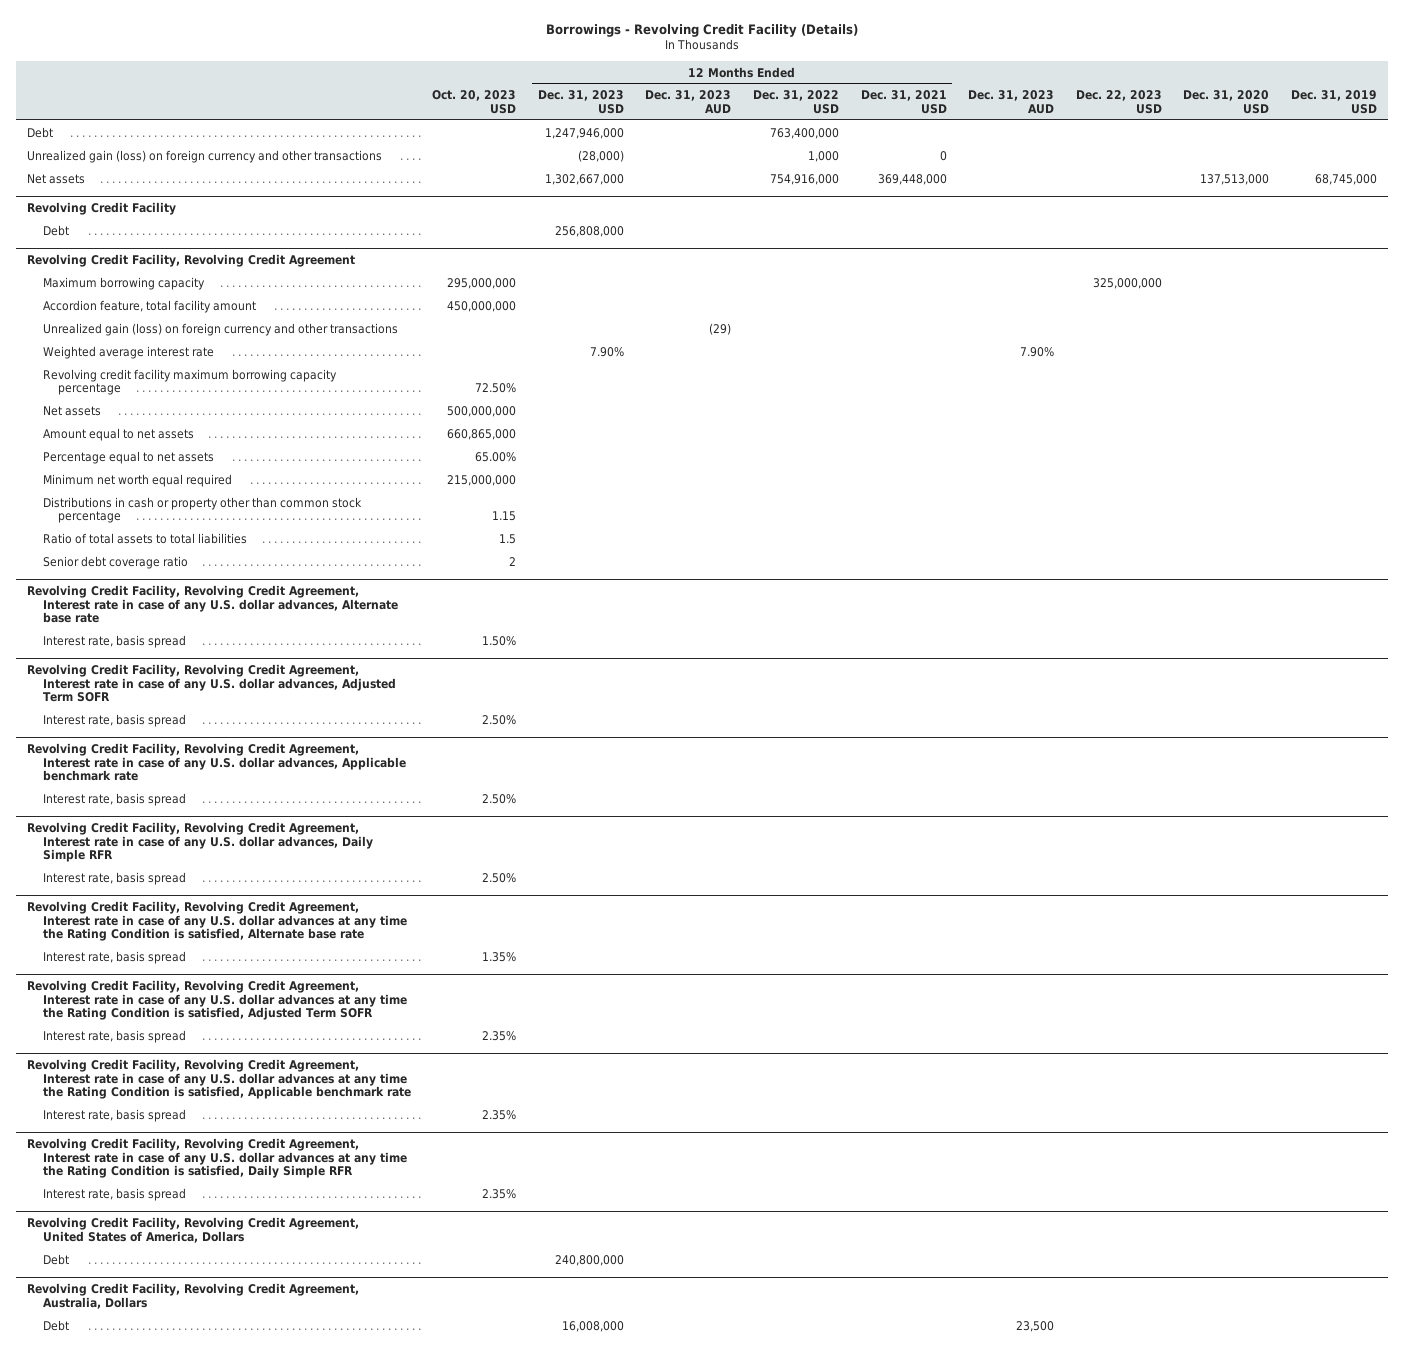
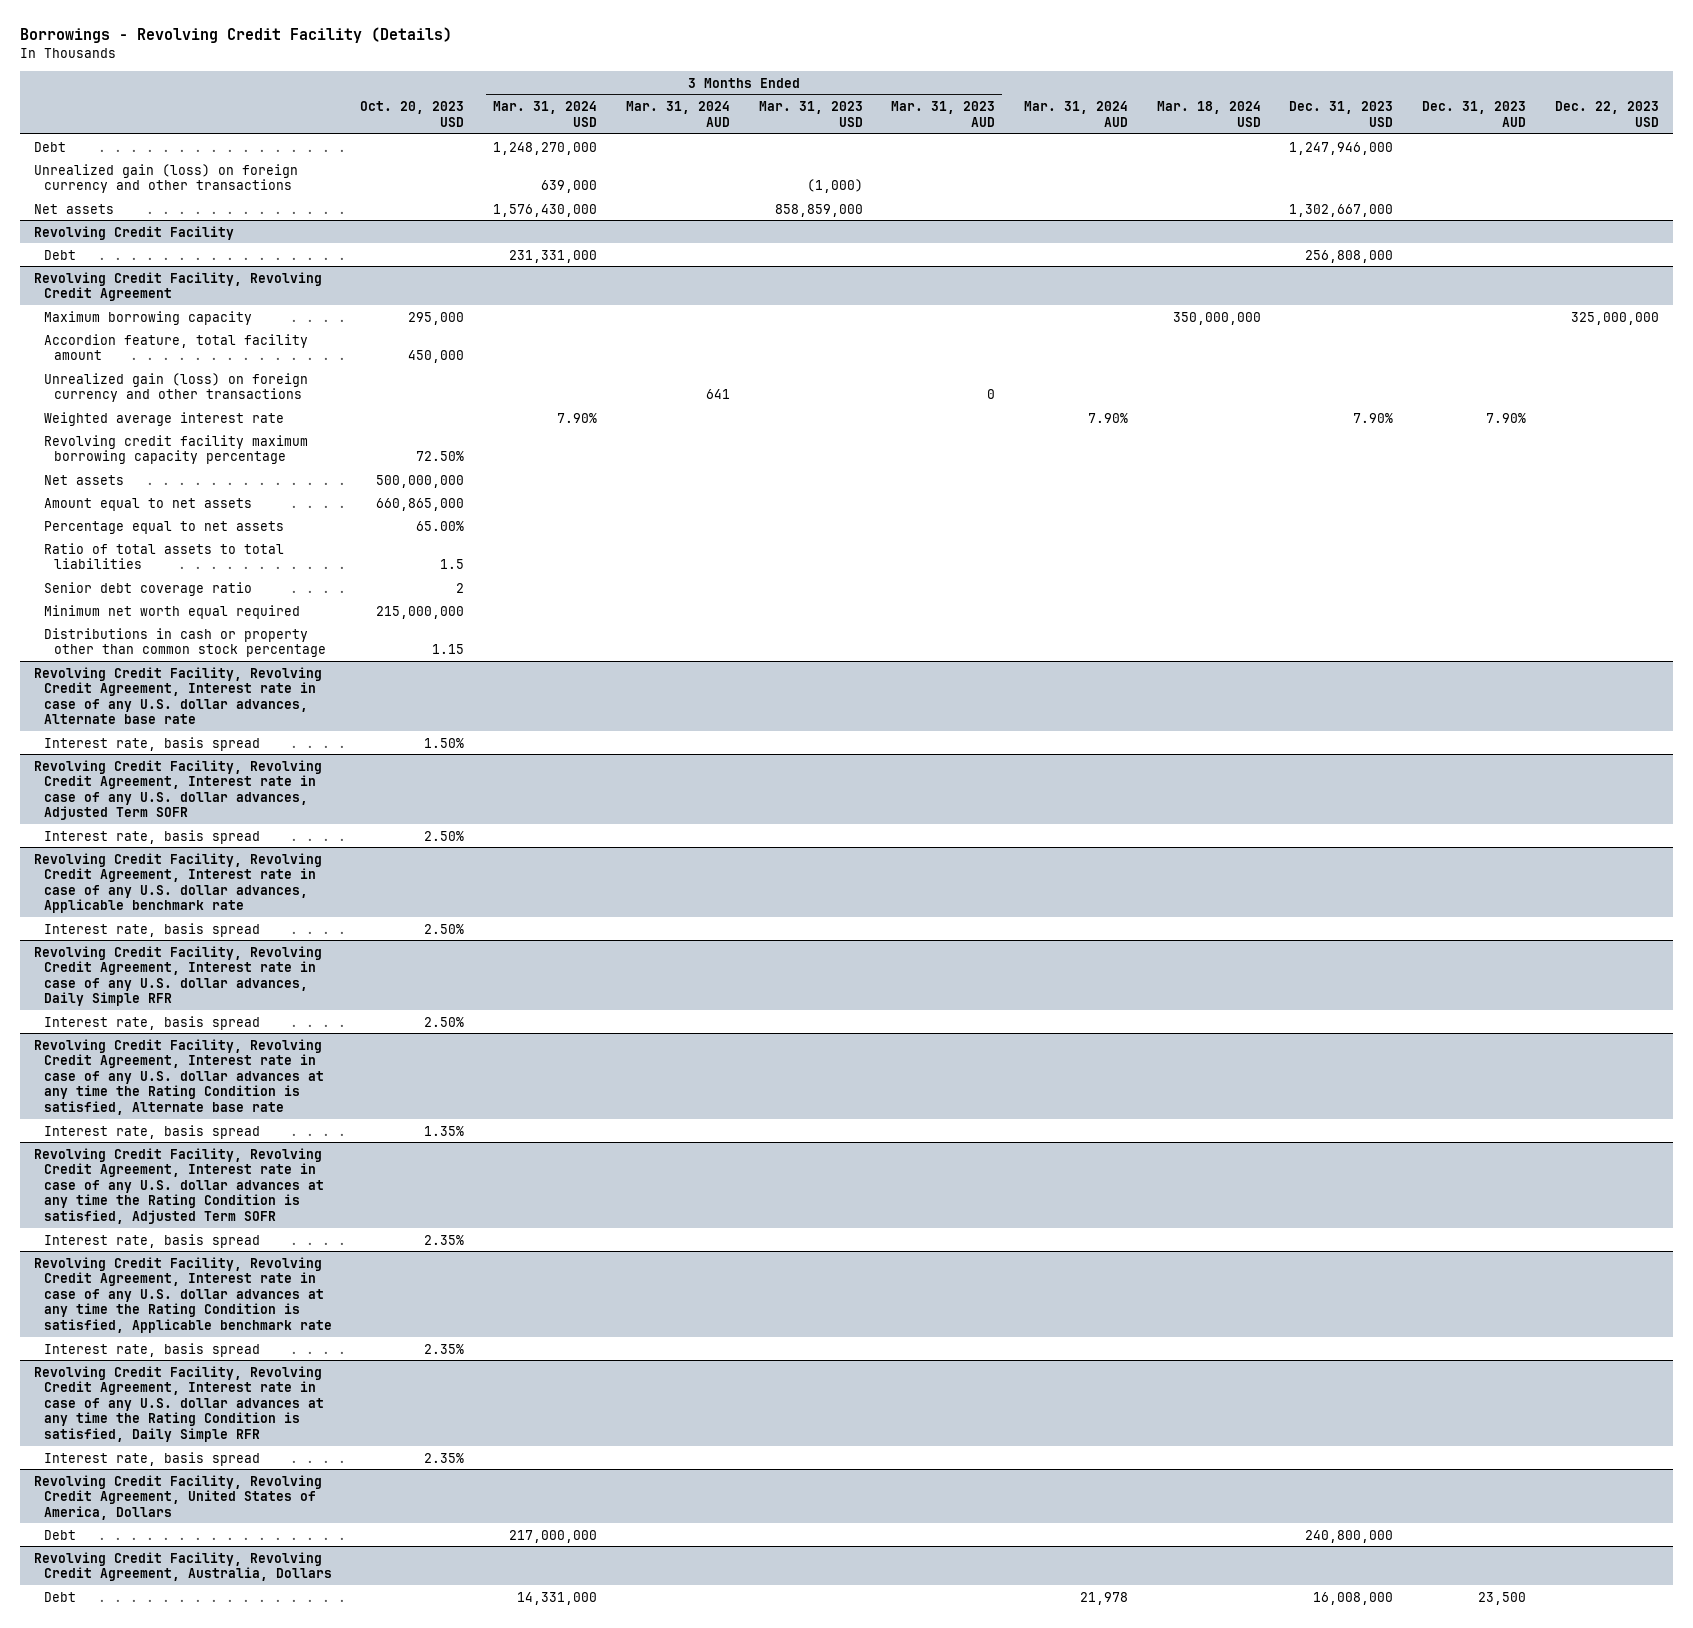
- | Oct. 20, 2023 USD | 12 Months Ended Dec. 31, 2023 USD | 12 Months Ended Dec. 31, 2023 AUD | 12 Months Ended Dec. 31, 2022 USD | 12 Months Ended Dec. 31, 2021 USD | Dec. 31, 2023 AUD | Dec. 22, 2023 USD | Dec. 31, 2020 USD | Dec. 31, 2019 USD
+ | Oct. 20, 2023 USD | 3 Months Ended Mar. 31, 2024 USD | 3 Months Ended Mar. 31, 2024 AUD | 3 Months Ended Mar. 31, 2023 USD | 3 Months Ended Mar. 31, 2023 AUD | Mar. 31, 2024 AUD | Mar. 18, 2024 USD | Dec. 31, 2023 USD | Dec. 31, 2023 AUD | Dec. 22, 2023 USD
@ Revolving Credit Facility, Revolving Credit Agreement
- Maximum borrowing capacity | 295,000,000 | | | | | | 325,000,000 | |
- Accordion feature, total facility amount | 450,000,000 | | | | | | | |
+ Maximum borrowing capacity | 295,000 | | | | | | 350,000,000 | | | 325,000,000
+ Accordion feature, total facility amount | 450,000 | | | | | | | | |
moved down: Minimum net worth equal required | 215,000,000 | | | | | | | | |
moved down: Distributions in cash or property other than common stock percentage | 1.15 | | | | | | | | |

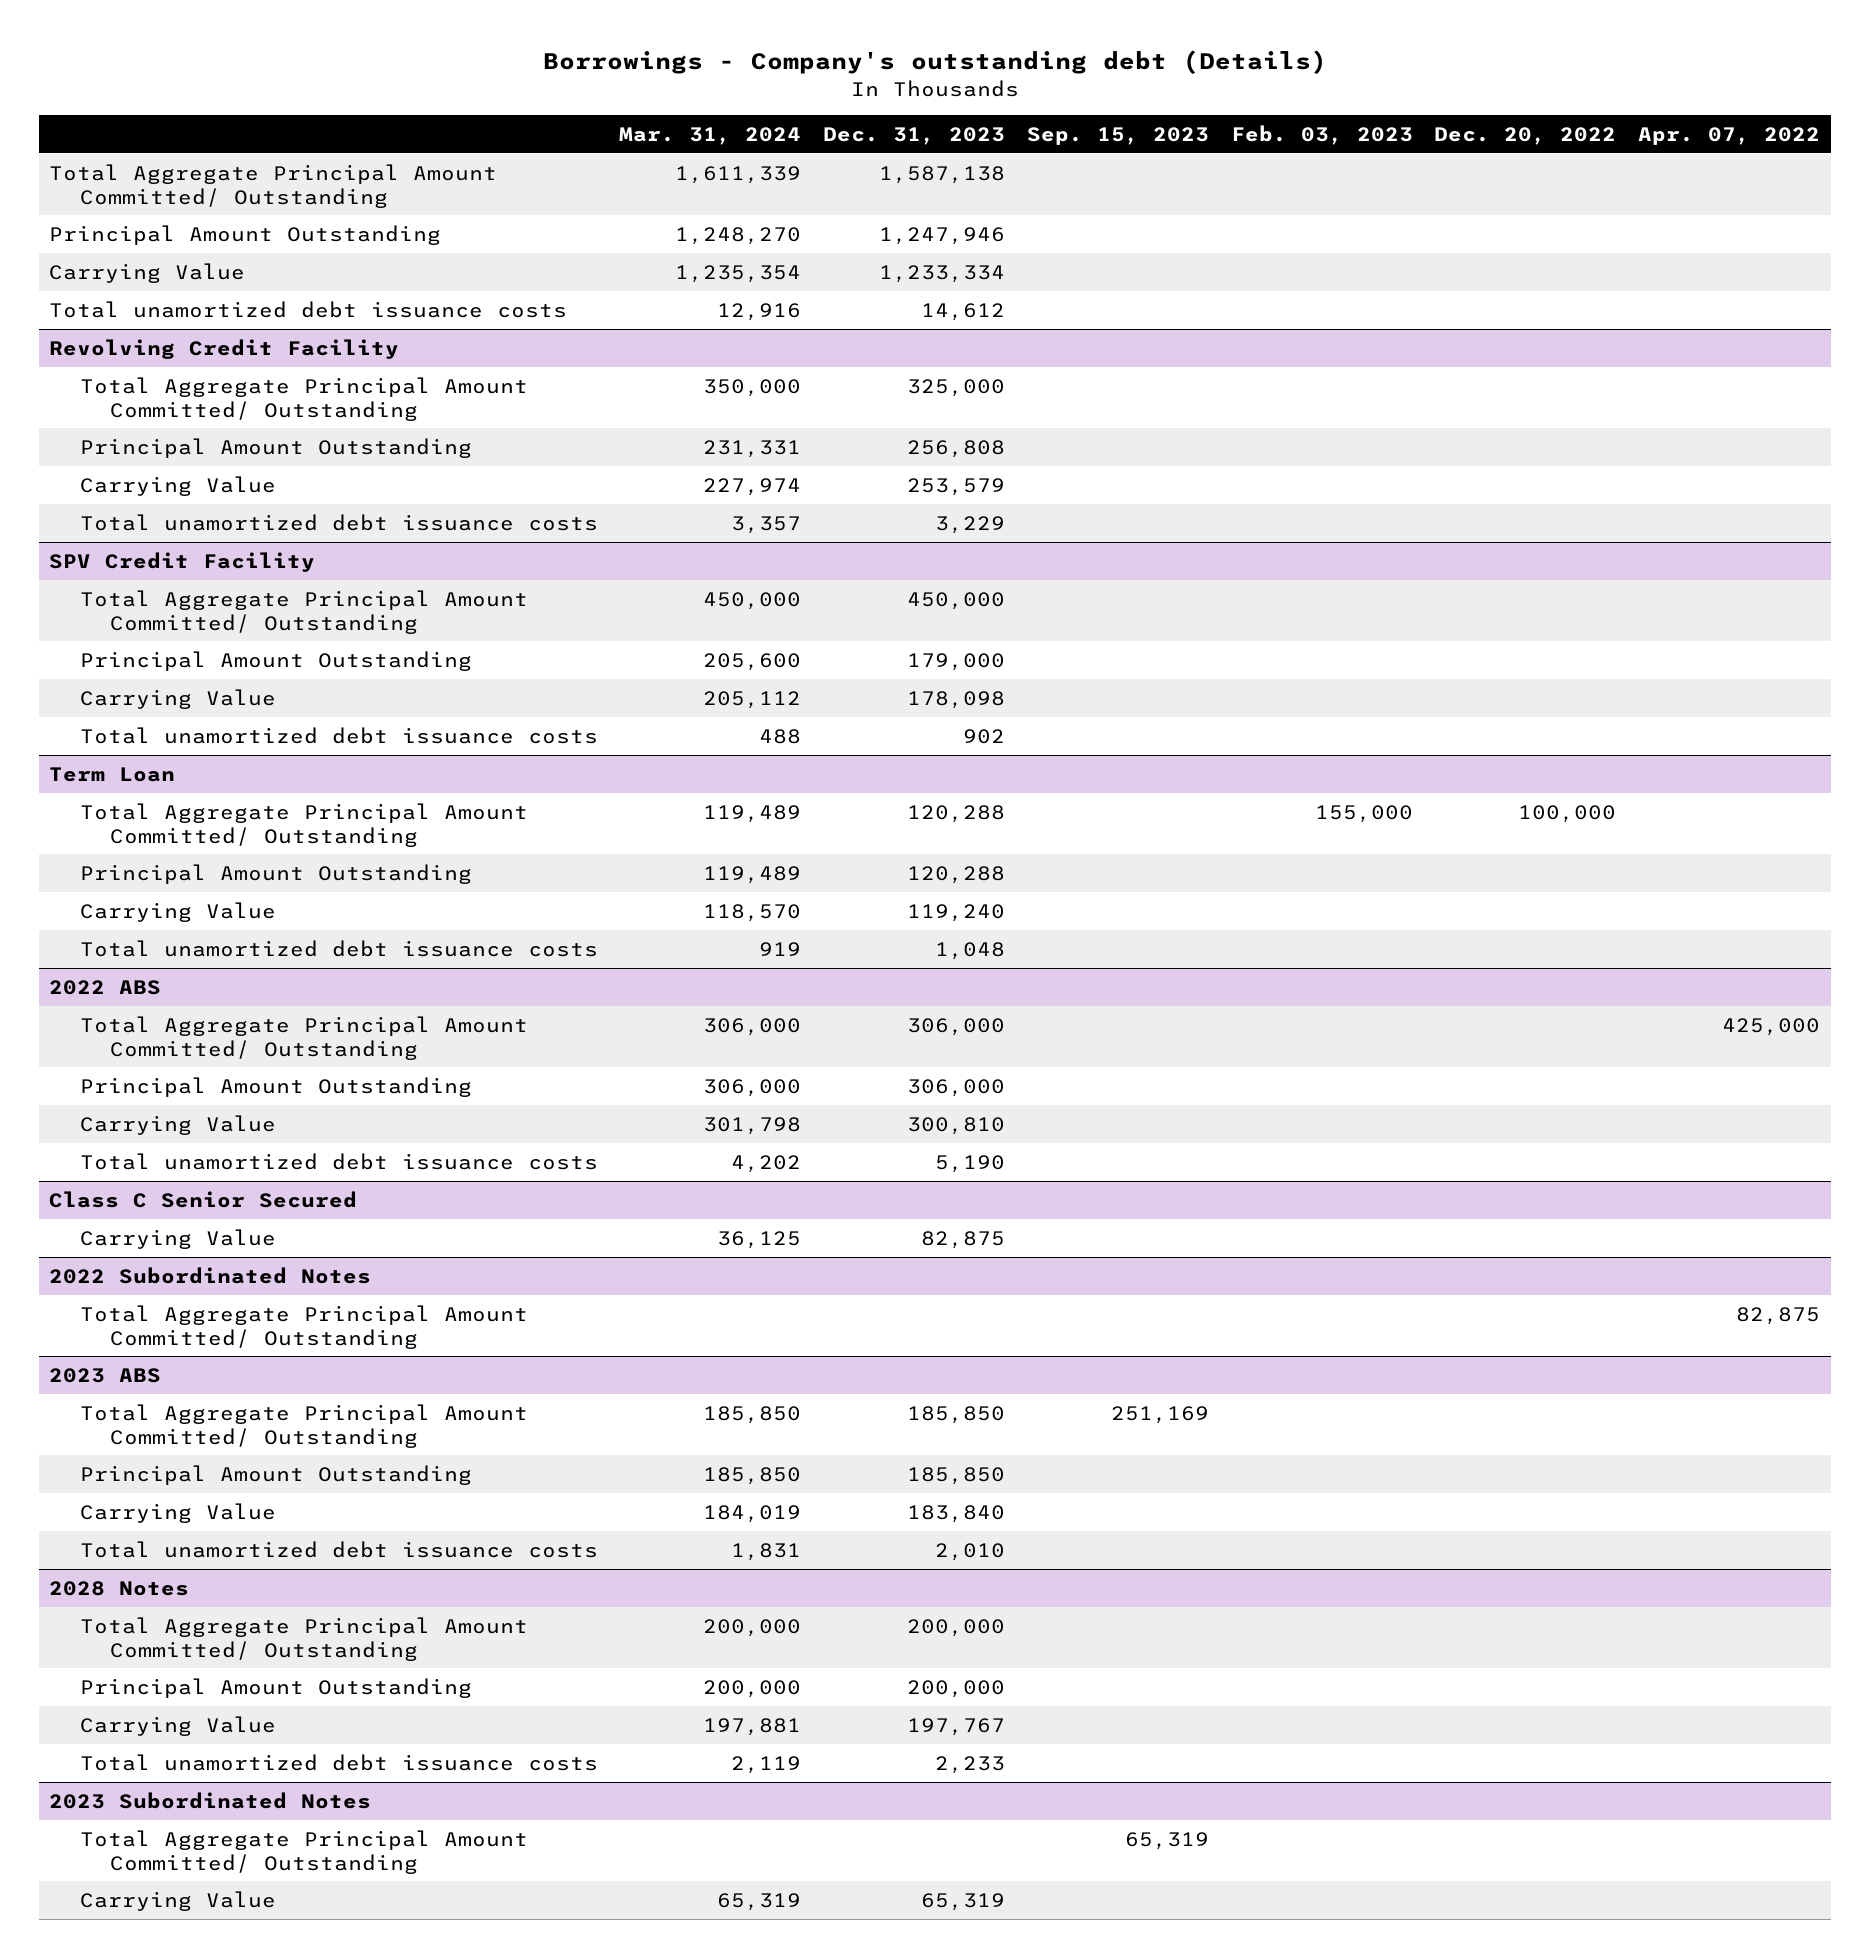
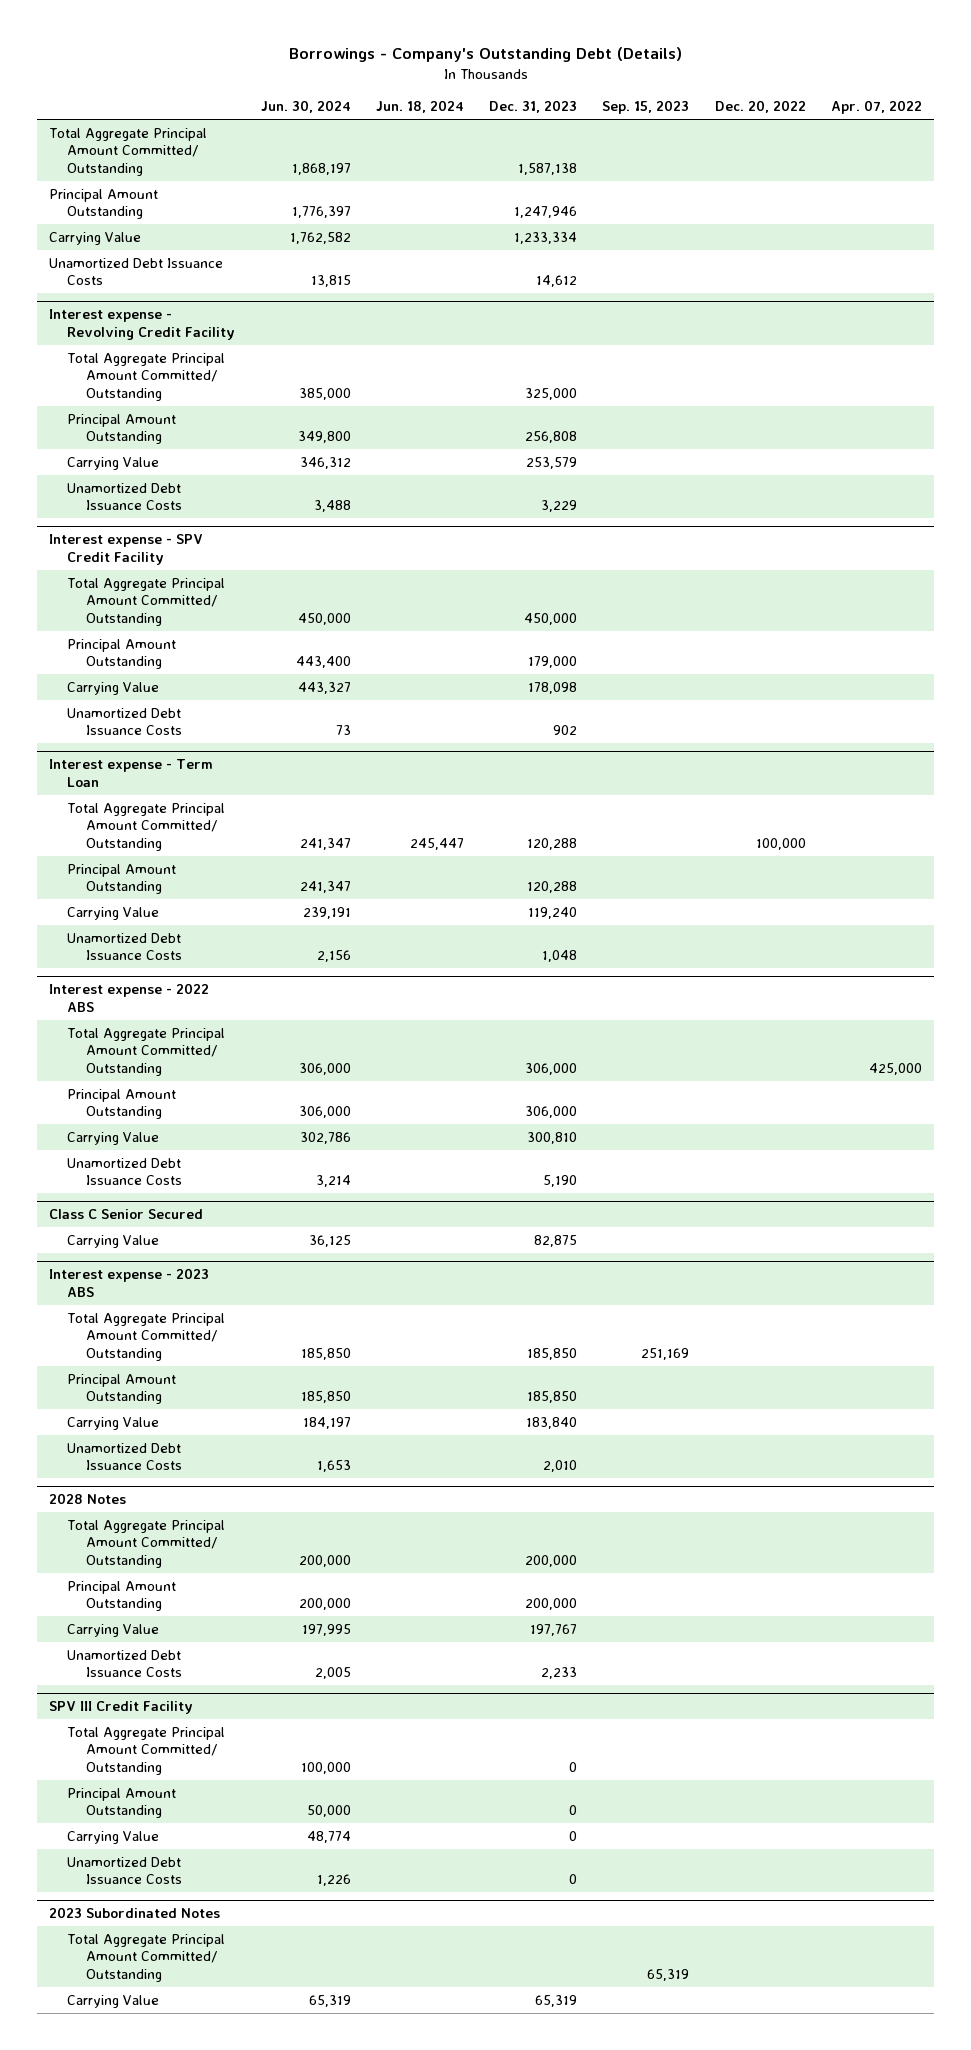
- Borrowings - Company's outstanding debt (Details)
+ Borrowings - Company's Outstanding Debt (Details)
- | Mar. 31, 2024 | Dec. 31, 2023 | Sep. 15, 2023 | Feb. 03, 2023 | Dec. 20, 2022 | Apr. 07, 2022
+ | Jun. 30, 2024 | Jun. 18, 2024 | Dec. 31, 2023 | Sep. 15, 2023 | Dec. 20, 2022 | Apr. 07, 2022
- Total unamortized debt issuance costs | 12,916 | 14,612 | | | |
- Revolving Credit Facility
+ Unamortized Debt Issuance Costs | 13,815 | | 14,612 | | |
+ Interest expense - Revolving Credit Facility
- Total unamortized debt issuance costs | 3,357 | 3,229 | | | |
- SPV Credit Facility
+ Unamortized Debt Issuance Costs | 3,488 | | 3,229 | | |
+ Interest expense - SPV Credit Facility
- Total unamortized debt issuance costs | 488 | 902 | | | |
- Term Loan
+ Unamortized Debt Issuance Costs | 73 | | 902 | | |
+ Interest expense - Term Loan
- Total unamortized debt issuance costs | 919 | 1,048 | | | |
- 2022 ABS
+ Unamortized Debt Issuance Costs | 2,156 | | 1,048 | | |
+ Interest expense - 2022 ABS
- Total unamortized debt issuance costs | 4,202 | 5,190 | | | |
+ Unamortized Debt Issuance Costs | 3,214 | | 5,190 | | |
- 2022 Subordinated Notes
- Total Aggregate Principal Amount Committed/ Outstanding | | | | | | 82,875
- 2023 ABS
+ Interest expense - 2023 ABS
- Total unamortized debt issuance costs | 1,831 | 2,010 | | | |
+ Unamortized Debt Issuance Costs | 1,653 | | 2,010 | | |
@ 2028 Notes
- Total unamortized debt issuance costs | 2,119 | 2,233 | | | |
+ Unamortized Debt Issuance Costs | 2,005 | | 2,233 | | |
+ SPV III Credit Facility
+ Total Aggregate Principal Amount Committed/ Outstanding | 100,000 | | 0 | | |
+ Principal Amount Outstanding | 50,000 | | 0 | | |
+ Carrying Value | 48,774 | | 0 | | |
+ Unamortized Debt Issuance Costs | 1,226 | | 0 | | |

